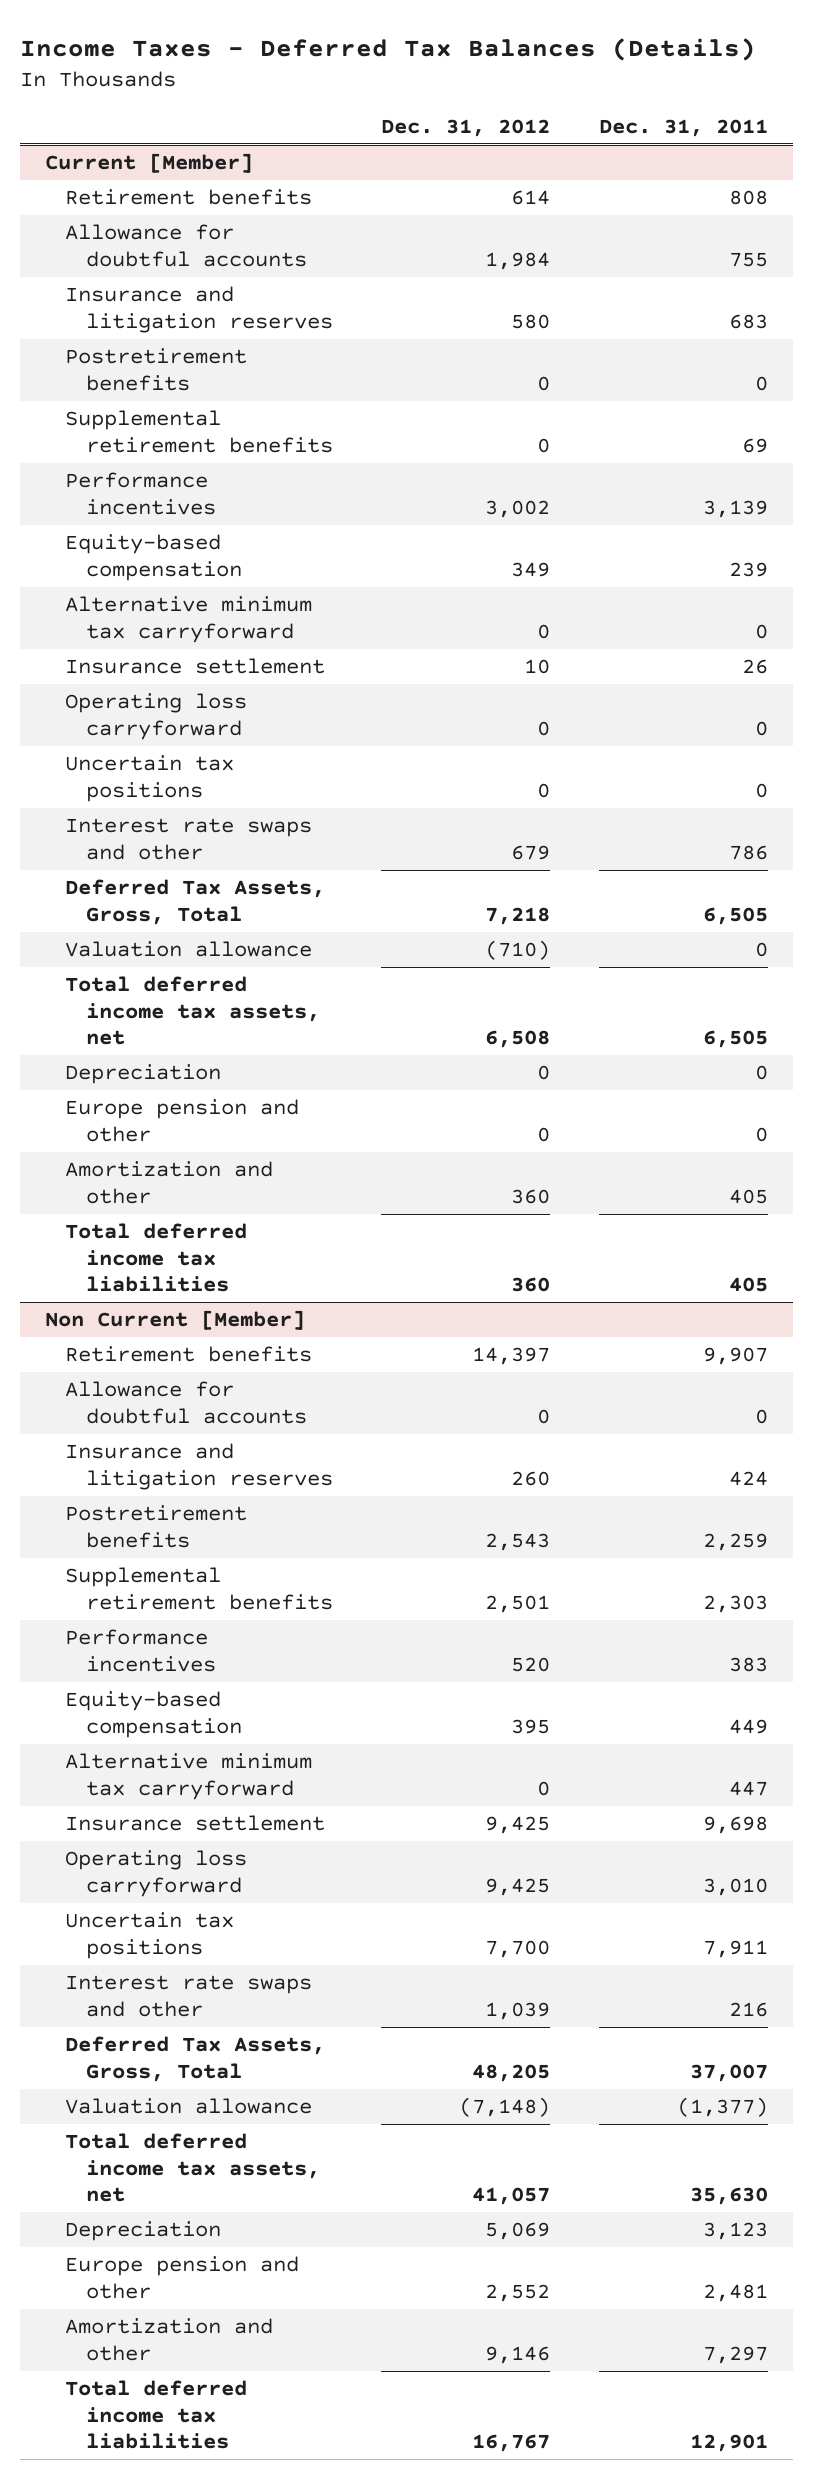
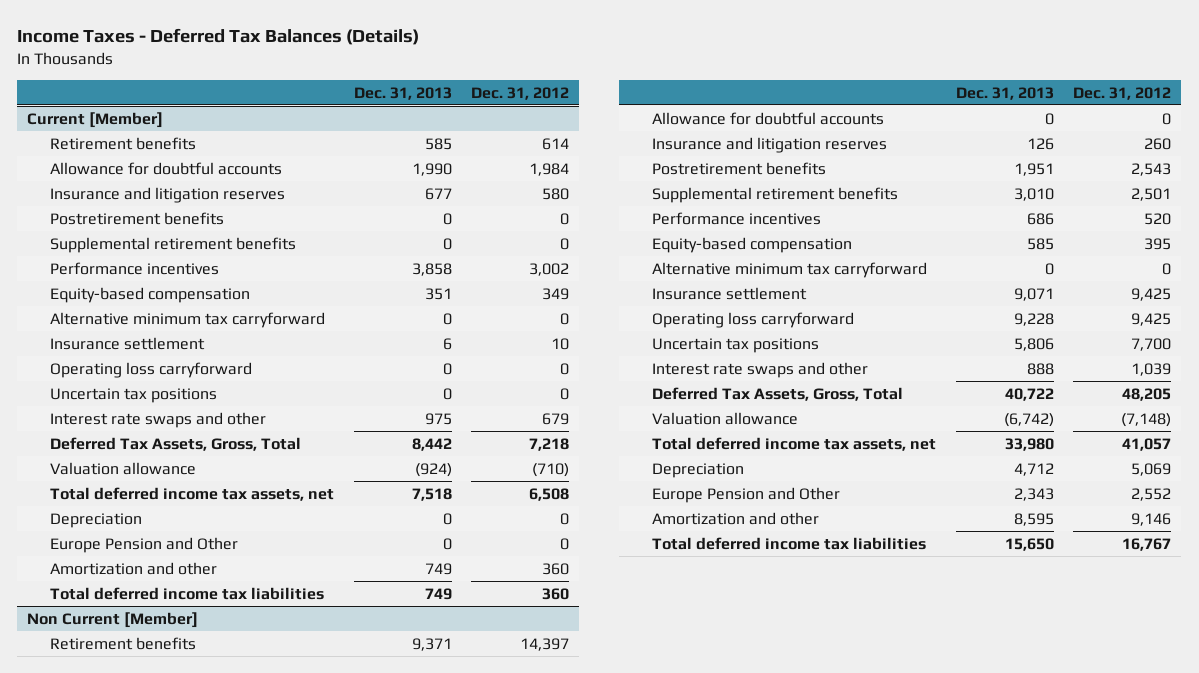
- | Dec. 31, 2012 | Dec. 31, 2011
+ | Dec. 31, 2013 | Dec. 31, 2012
@ Current [Member]
- Europe pension and other | 0 | 0
+ Europe Pension and Other | 0 | 0
@ Non Current [Member]
- Europe pension and other | 2,552 | 2,481
+ Europe Pension and Other | 2,343 | 2,552

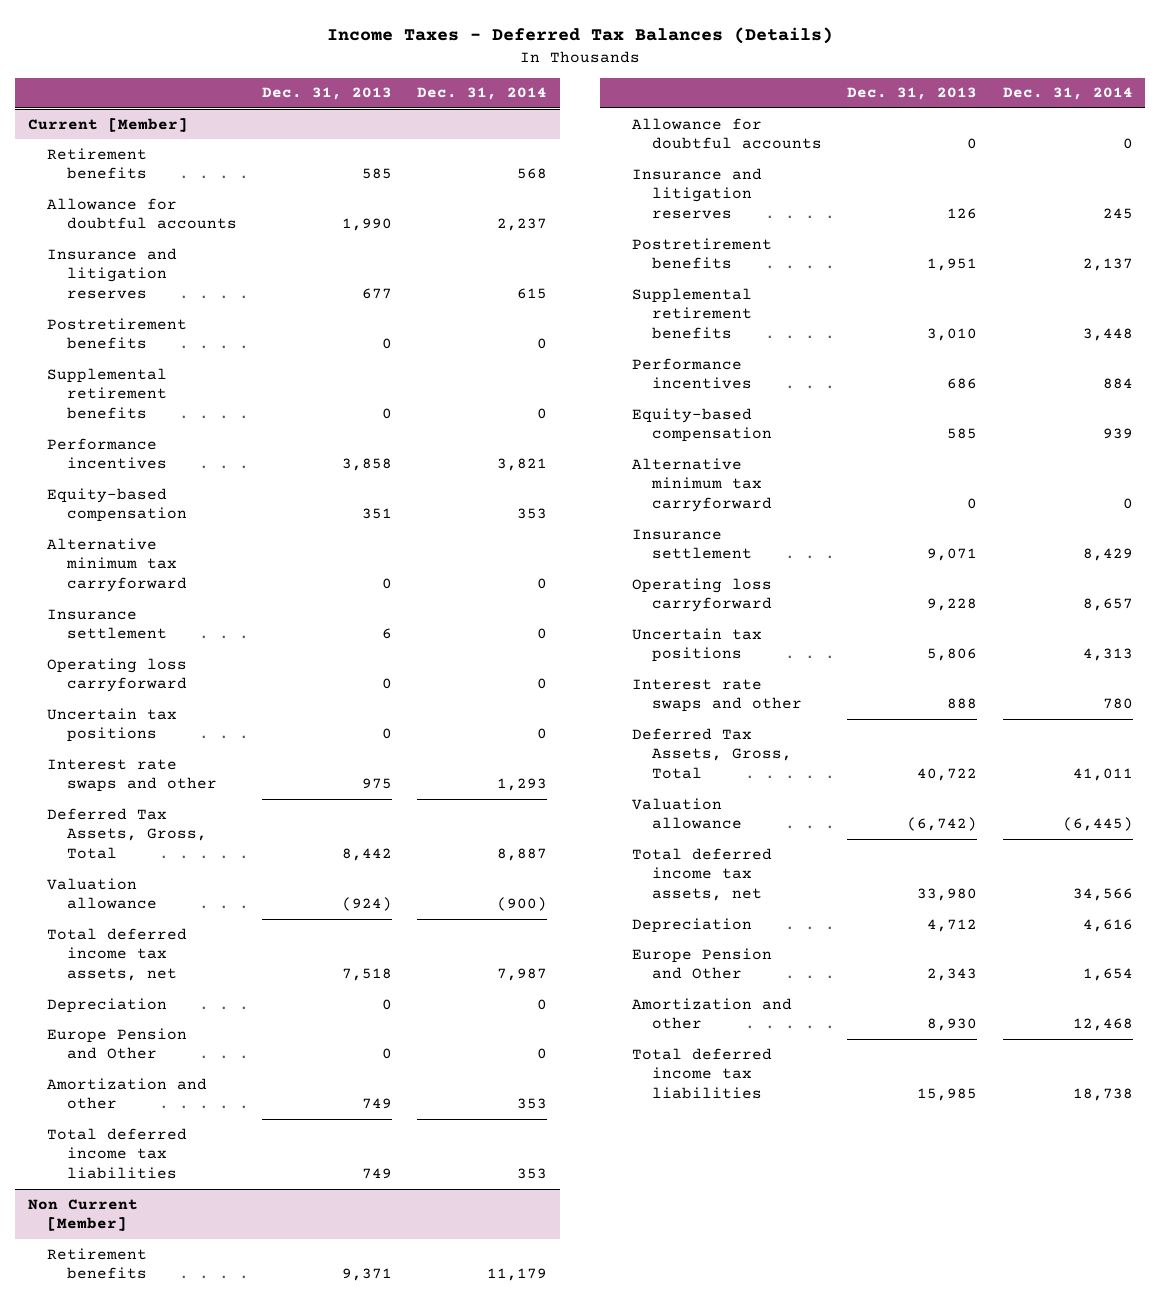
- | Dec. 31, 2013 | Dec. 31, 2012
+ | Dec. 31, 2013 | Dec. 31, 2014
@ Non Current [Member]
- Amortization and other | 8,595 | 9,146
- Total deferred income tax liabilities | 15,650 | 16,767
+ Amortization and other | 8,930 | 12,468
+ Total deferred income tax liabilities | 15,985 | 18,738

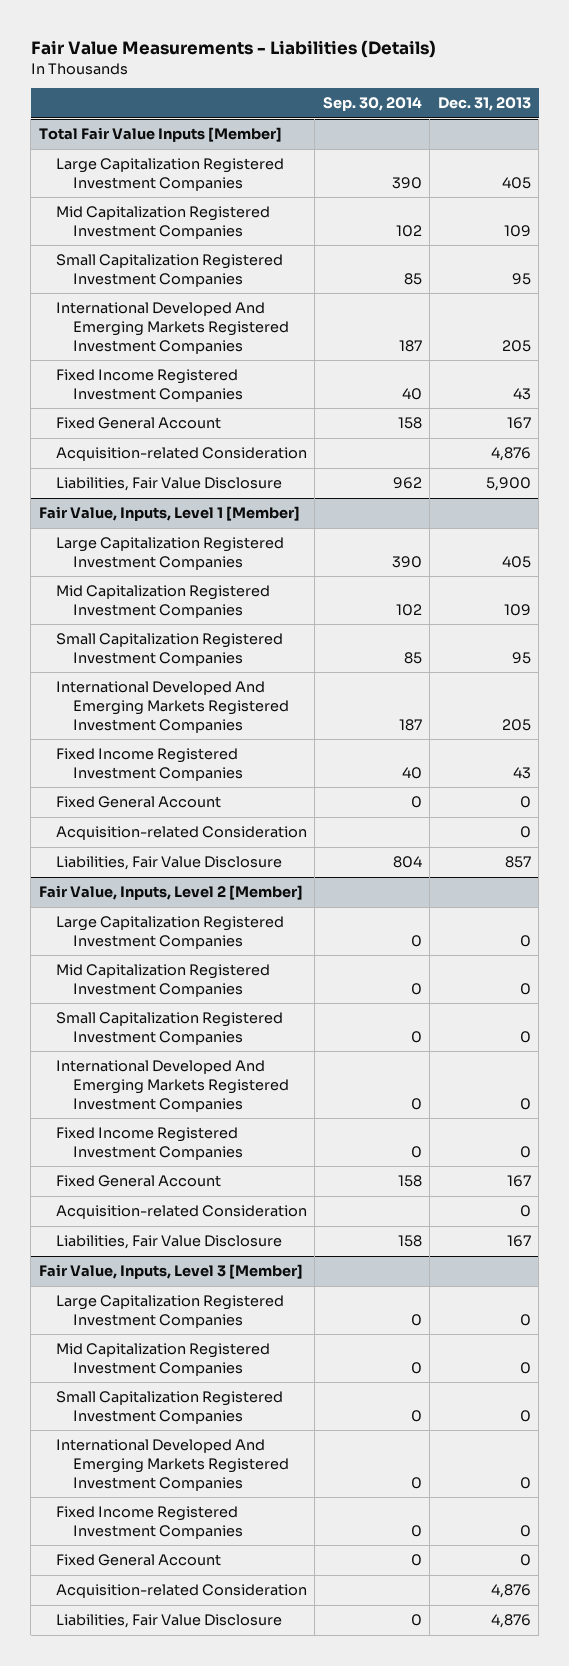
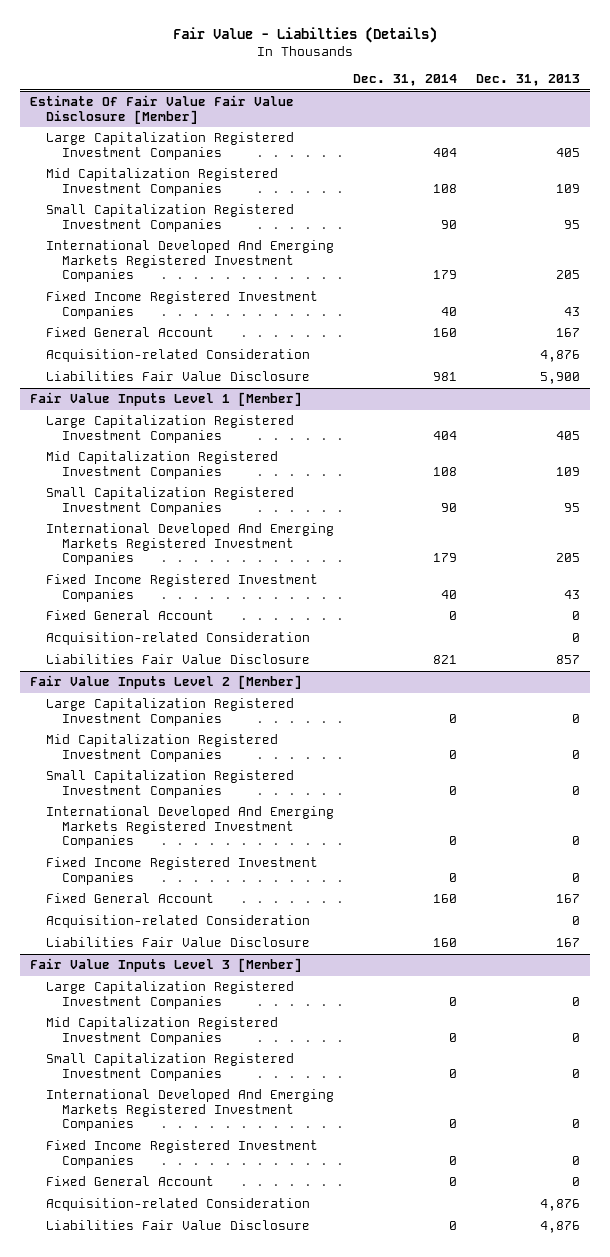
- Fair Value Measurements - Liabilities (Details)
+ Fair Value - Liabilties (Details)
- | Sep. 30, 2014 | Dec. 31, 2013
+ | Dec. 31, 2014 | Dec. 31, 2013
- Total Fair Value Inputs [Member]
+ Estimate Of Fair Value Fair Value Disclosure [Member]
- Liabilities, Fair Value Disclosure | 962 | 5,900
- Fair Value, Inputs, Level 1 [Member]
+ Liabilities Fair Value Disclosure | 981 | 5,900
+ Fair Value Inputs Level 1 [Member]
- Liabilities, Fair Value Disclosure | 804 | 857
- Fair Value, Inputs, Level 2 [Member]
+ Liabilities Fair Value Disclosure | 821 | 857
+ Fair Value Inputs Level 2 [Member]
- Liabilities, Fair Value Disclosure | 158 | 167
- Fair Value, Inputs, Level 3 [Member]
+ Liabilities Fair Value Disclosure | 160 | 167
+ Fair Value Inputs Level 3 [Member]
- Liabilities, Fair Value Disclosure | 0 | 4,876
+ Liabilities Fair Value Disclosure | 0 | 4,876

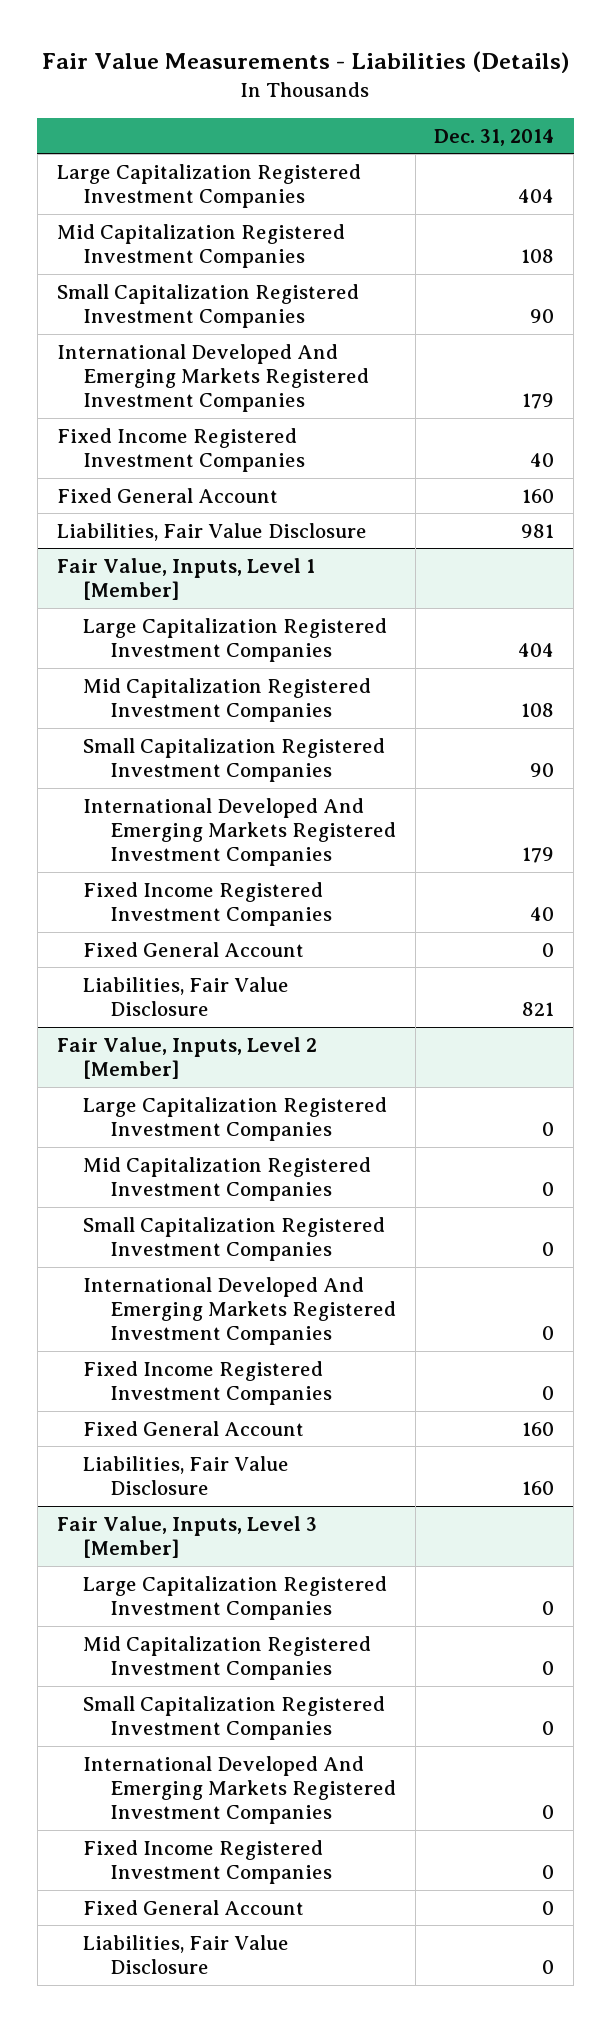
- Fair Value - Liabilties (Details)
+ Fair Value Measurements - Liabilities (Details)
- | Dec. 31, 2014 | Dec. 31, 2013
+ | Dec. 31, 2014
- Estimate Of Fair Value Fair Value Disclosure [Member]
- Acquisition-related Consideration | | 4,876
- Liabilities Fair Value Disclosure | 981 | 5,900
- Fair Value Inputs Level 1 [Member]
+ Liabilities, Fair Value Disclosure | 981
+ Fair Value, Inputs, Level 1 [Member]
- Acquisition-related Consideration | | 0
- Liabilities Fair Value Disclosure | 821 | 857
- Fair Value Inputs Level 2 [Member]
+ Liabilities, Fair Value Disclosure | 821
+ Fair Value, Inputs, Level 2 [Member]
- Acquisition-related Consideration | | 0
- Liabilities Fair Value Disclosure | 160 | 167
- Fair Value Inputs Level 3 [Member]
+ Liabilities, Fair Value Disclosure | 160
+ Fair Value, Inputs, Level 3 [Member]
- Acquisition-related Consideration | | 4,876
- Liabilities Fair Value Disclosure | 0 | 4,876
+ Liabilities, Fair Value Disclosure | 0

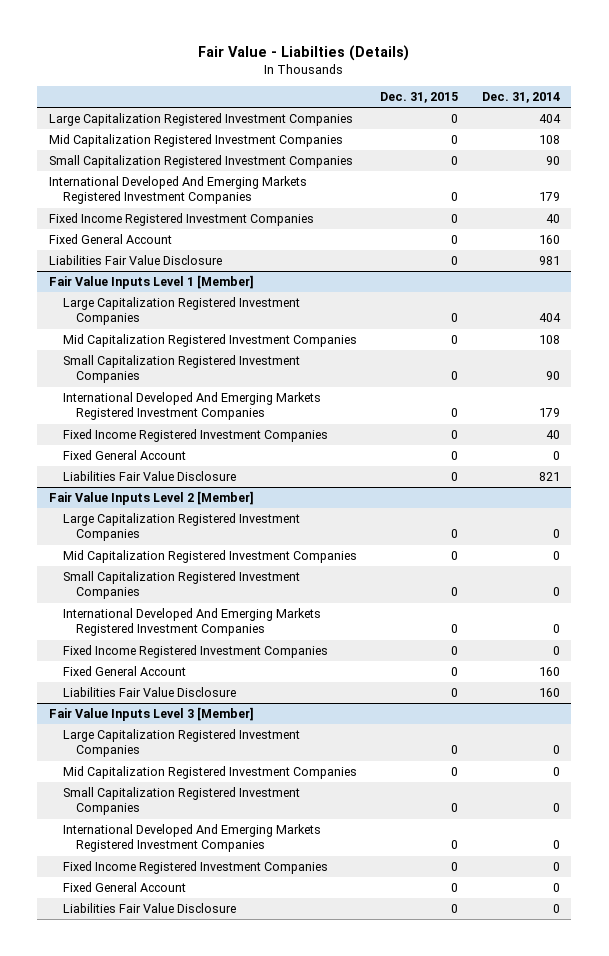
- Fair Value Measurements - Liabilities (Details)
+ Fair Value - Liabilties (Details)
- | Dec. 31, 2014
+ | Dec. 31, 2015 | Dec. 31, 2014
- Liabilities, Fair Value Disclosure | 981
- Fair Value, Inputs, Level 1 [Member]
+ Liabilities Fair Value Disclosure | 0 | 981
+ Fair Value Inputs Level 1 [Member]
- Liabilities, Fair Value Disclosure | 821
- Fair Value, Inputs, Level 2 [Member]
+ Liabilities Fair Value Disclosure | 0 | 821
+ Fair Value Inputs Level 2 [Member]
- Liabilities, Fair Value Disclosure | 160
- Fair Value, Inputs, Level 3 [Member]
+ Liabilities Fair Value Disclosure | 0 | 160
+ Fair Value Inputs Level 3 [Member]
- Liabilities, Fair Value Disclosure | 0
+ Liabilities Fair Value Disclosure | 0 | 0

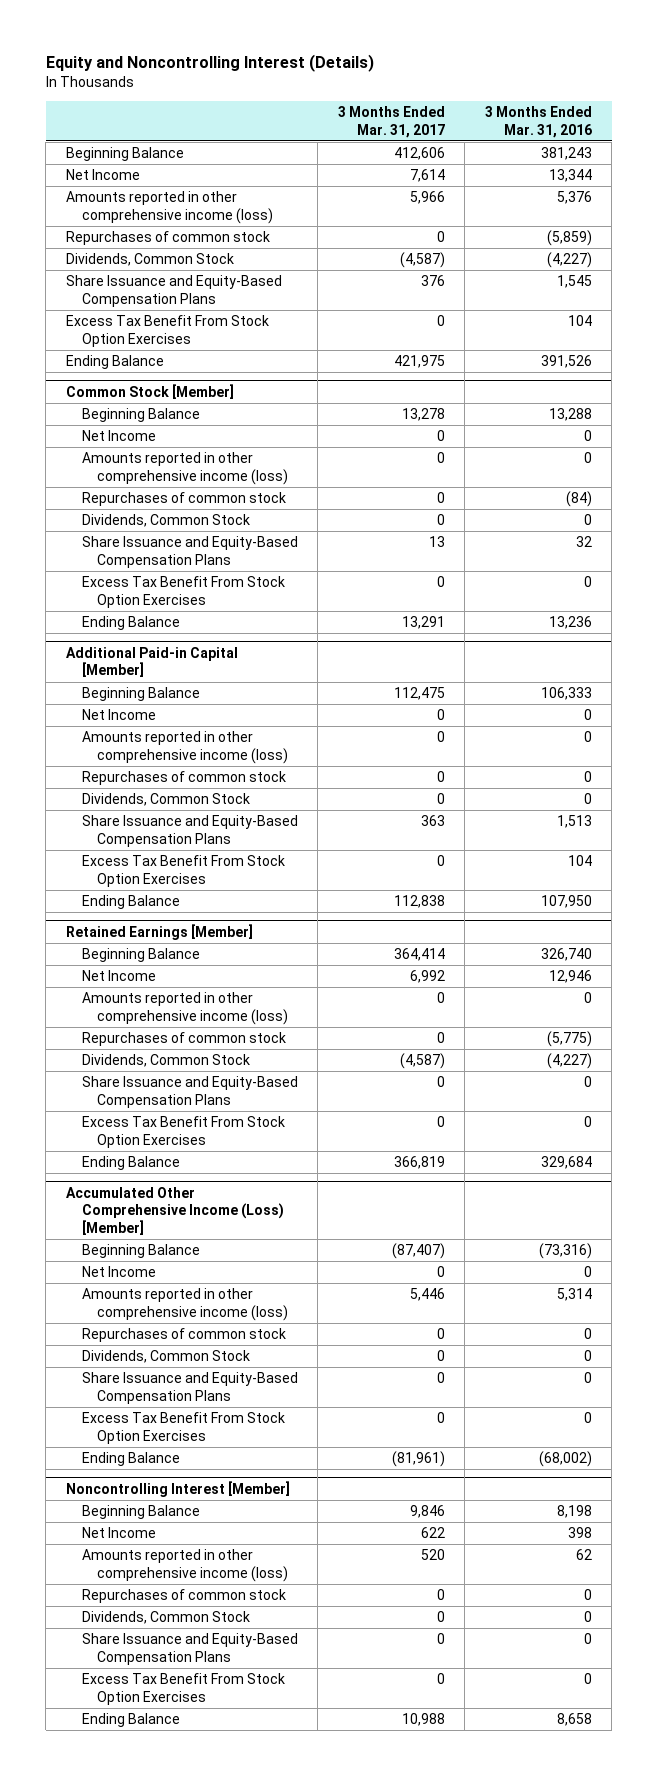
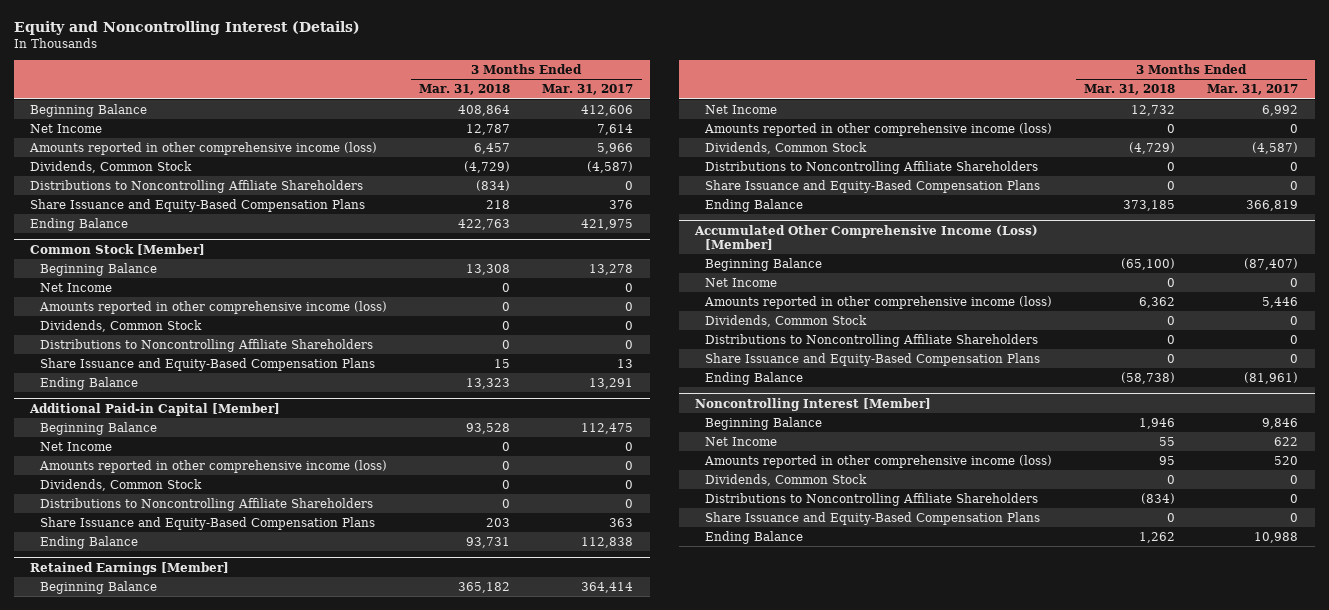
- | 3 Months Ended Mar. 31, 2017 | 3 Months Ended Mar. 31, 2016
+ | 3 Months Ended Mar. 31, 2018 | 3 Months Ended Mar. 31, 2017
- Repurchases of common stock | 0 | (5,859)
+ Distributions to Noncontrolling Affiliate Shareholders | (834) | 0
- Excess Tax Benefit From Stock Option Exercises | 0 | 104
@ Common Stock [Member]
- Repurchases of common stock | 0 | (84)
+ Distributions to Noncontrolling Affiliate Shareholders | 0 | 0
- Excess Tax Benefit From Stock Option Exercises | 0 | 0
@ Additional Paid-in Capital [Member]
- Repurchases of common stock | 0 | 0
+ Distributions to Noncontrolling Affiliate Shareholders | 0 | 0
- Excess Tax Benefit From Stock Option Exercises | 0 | 104
@ Retained Earnings [Member]
- Repurchases of common stock | 0 | (5,775)
+ Distributions to Noncontrolling Affiliate Shareholders | 0 | 0
- Excess Tax Benefit From Stock Option Exercises | 0 | 0
@ Accumulated Other Comprehensive Income (Loss) [Member]
- Repurchases of common stock | 0 | 0
+ Distributions to Noncontrolling Affiliate Shareholders | 0 | 0
- Excess Tax Benefit From Stock Option Exercises | 0 | 0
@ Noncontrolling Interest [Member]
- Repurchases of common stock | 0 | 0
+ Distributions to Noncontrolling Affiliate Shareholders | (834) | 0
- Excess Tax Benefit From Stock Option Exercises | 0 | 0

